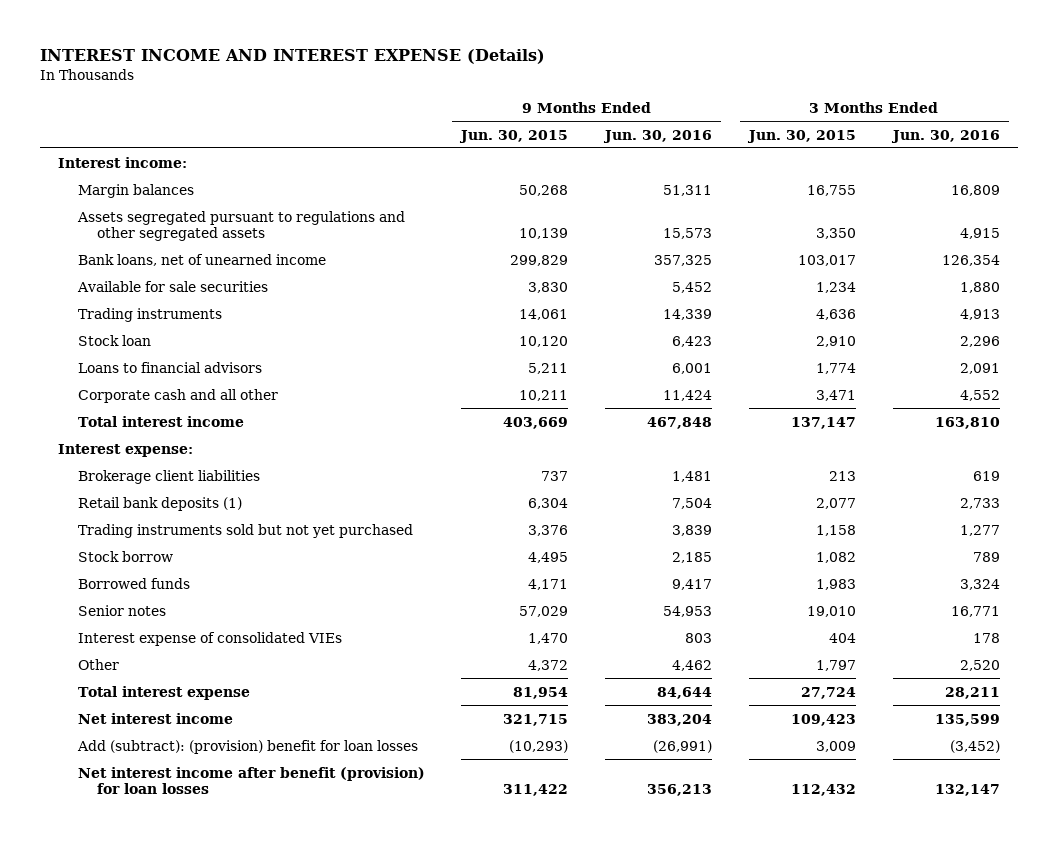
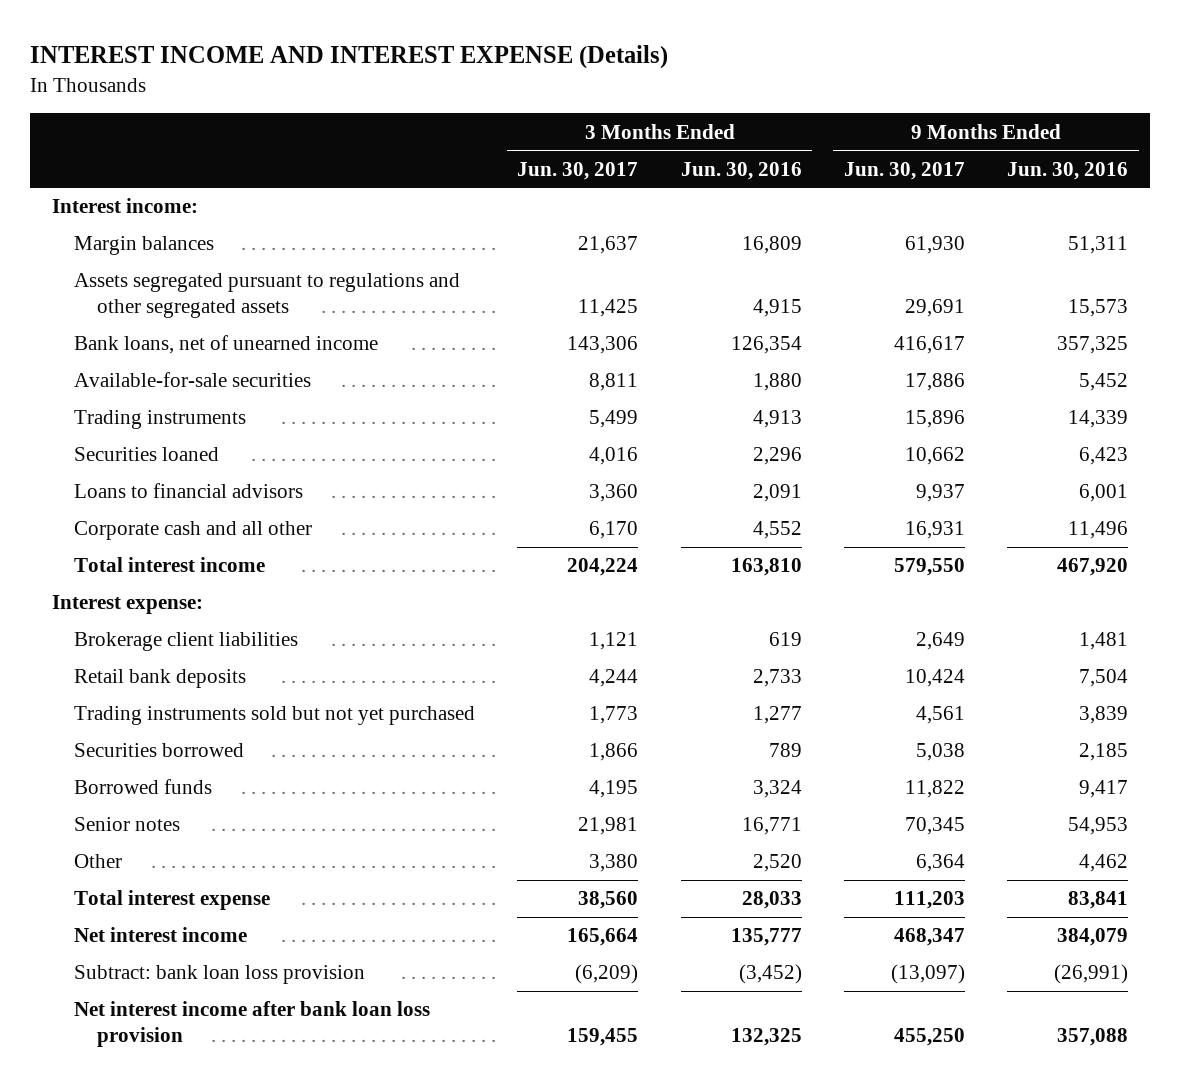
- | 9 Months Ended Jun. 30, 2015 | 9 Months Ended Jun. 30, 2016 | 3 Months Ended Jun. 30, 2015 | 3 Months Ended Jun. 30, 2016
+ | 3 Months Ended Jun. 30, 2017 | 3 Months Ended Jun. 30, 2016 | 9 Months Ended Jun. 30, 2017 | 9 Months Ended Jun. 30, 2016
- Available for sale securities | 3,830 | 5,452 | 1,234 | 1,880
+ Available-for-sale securities | 8,811 | 1,880 | 17,886 | 5,452
- Stock loan | 10,120 | 6,423 | 2,910 | 2,296
+ Securities loaned | 4,016 | 2,296 | 10,662 | 6,423
- Corporate cash and all other | 10,211 | 11,424 | 3,471 | 4,552
- Total interest income | 403,669 | 467,848 | 137,147 | 163,810
+ Corporate cash and all other | 6,170 | 4,552 | 16,931 | 11,496
+ Total interest income | 204,224 | 163,810 | 579,550 | 467,920
- Retail bank deposits (1) | 6,304 | 7,504 | 2,077 | 2,733
+ Retail bank deposits | 4,244 | 2,733 | 10,424 | 7,504
- Stock borrow | 4,495 | 2,185 | 1,082 | 789
+ Securities borrowed | 1,866 | 789 | 5,038 | 2,185
- Interest expense of consolidated VIEs | 1,470 | 803 | 404 | 178
- Total interest expense | 81,954 | 84,644 | 27,724 | 28,211
- Net interest income | 321,715 | 383,204 | 109,423 | 135,599
- Add (subtract): (provision) benefit for loan losses | (10,293) | (26,991) | 3,009 | (3,452)
- Net interest income after benefit (provision) for loan losses | 311,422 | 356,213 | 112,432 | 132,147
+ Total interest expense | 38,560 | 28,033 | 111,203 | 83,841
+ Net interest income | 165,664 | 135,777 | 468,347 | 384,079
+ Subtract: bank loan loss provision | (6,209) | (3,452) | (13,097) | (26,991)
+ Net interest income after bank loan loss provision | 159,455 | 132,325 | 455,250 | 357,088

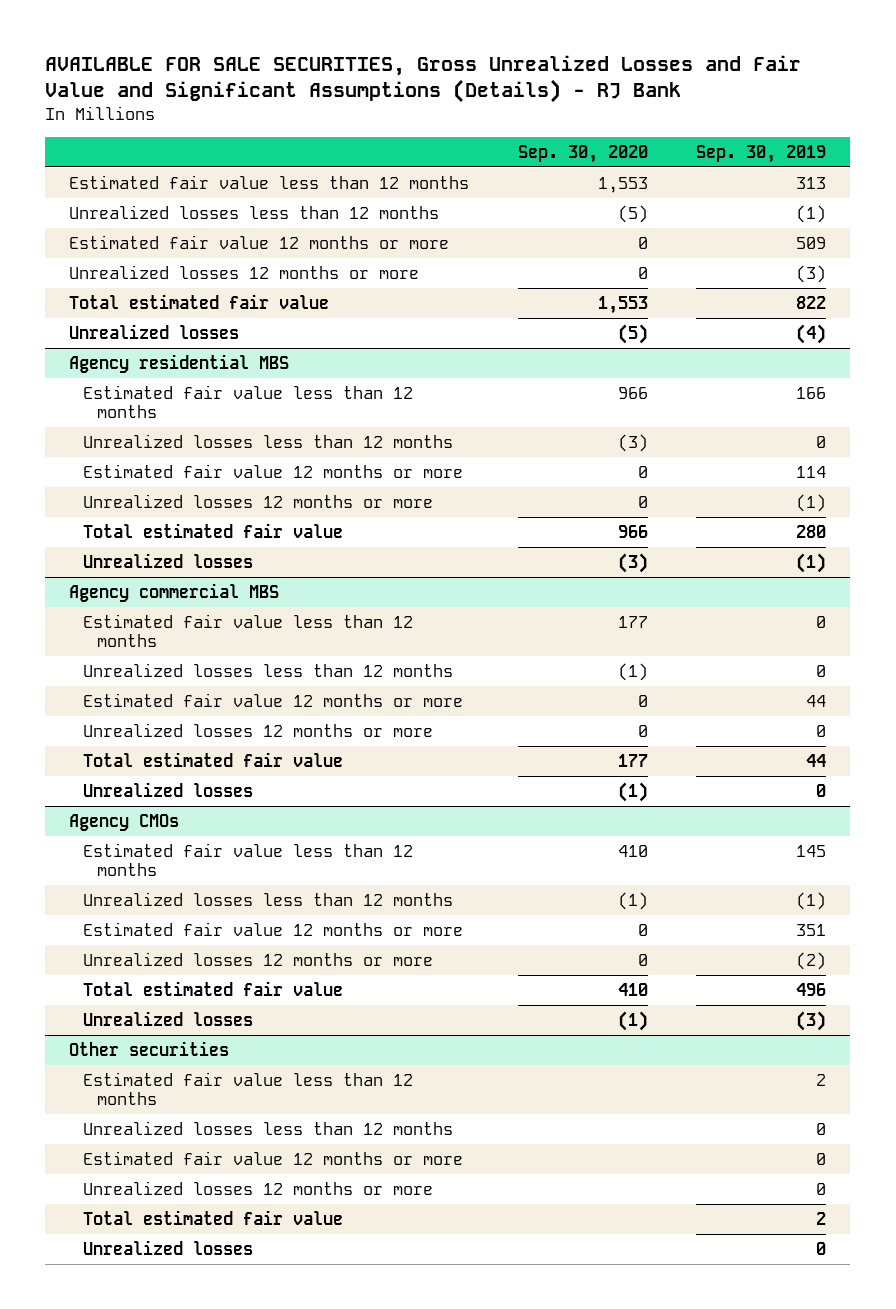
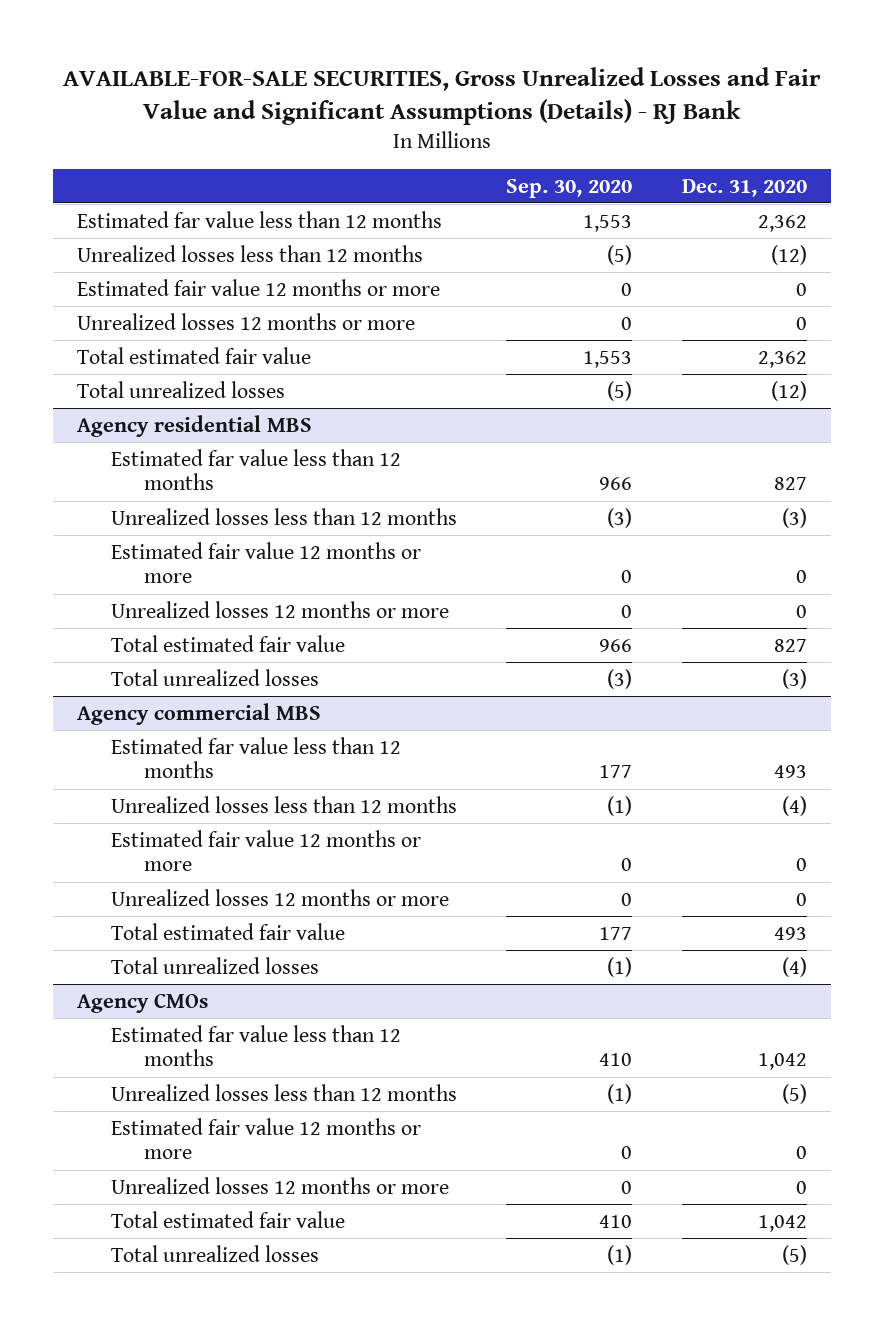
- AVAILABLE FOR SALE SECURITIES, Gross Unrealized Losses and Fair Value and Significant Assumptions (Details) - RJ Bank
+ AVAILABLE-FOR-SALE SECURITIES, Gross Unrealized Losses and Fair Value and Significant Assumptions (Details) - RJ Bank
- | Sep. 30, 2020 | Sep. 30, 2019
+ | Sep. 30, 2020 | Dec. 31, 2020
- Estimated fair value less than 12 months | 1,553 | 313
+ Estimated far value less than 12 months | 1,553 | 2,362
- Unrealized losses | (5) | (4)
+ Total unrealized losses | (5) | (12)
@ Agency residential MBS
- Estimated fair value less than 12 months | 966 | 166
+ Estimated far value less than 12 months | 966 | 827
- Unrealized losses | (3) | (1)
+ Total unrealized losses | (3) | (3)
@ Agency commercial MBS
- Estimated fair value less than 12 months | 177 | 0
+ Estimated far value less than 12 months | 177 | 493
- Unrealized losses | (1) | 0
+ Total unrealized losses | (1) | (4)
@ Agency CMOs
- Estimated fair value less than 12 months | 410 | 145
+ Estimated far value less than 12 months | 410 | 1,042
- Unrealized losses | (1) | (3)
- Other securities
- Estimated fair value less than 12 months | | 2
- Unrealized losses less than 12 months | | 0
- Estimated fair value 12 months or more | | 0
- Unrealized losses 12 months or more | | 0
- Total estimated fair value | | 2
- Unrealized losses | | 0
@ Agency CMOs
+ Total unrealized losses | (1) | (5)

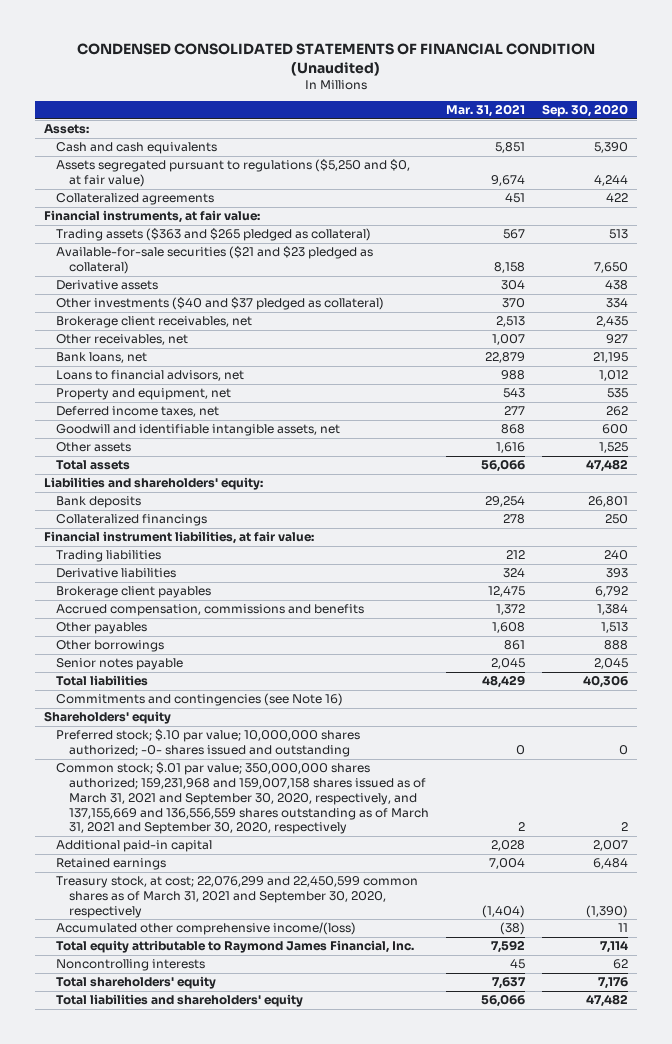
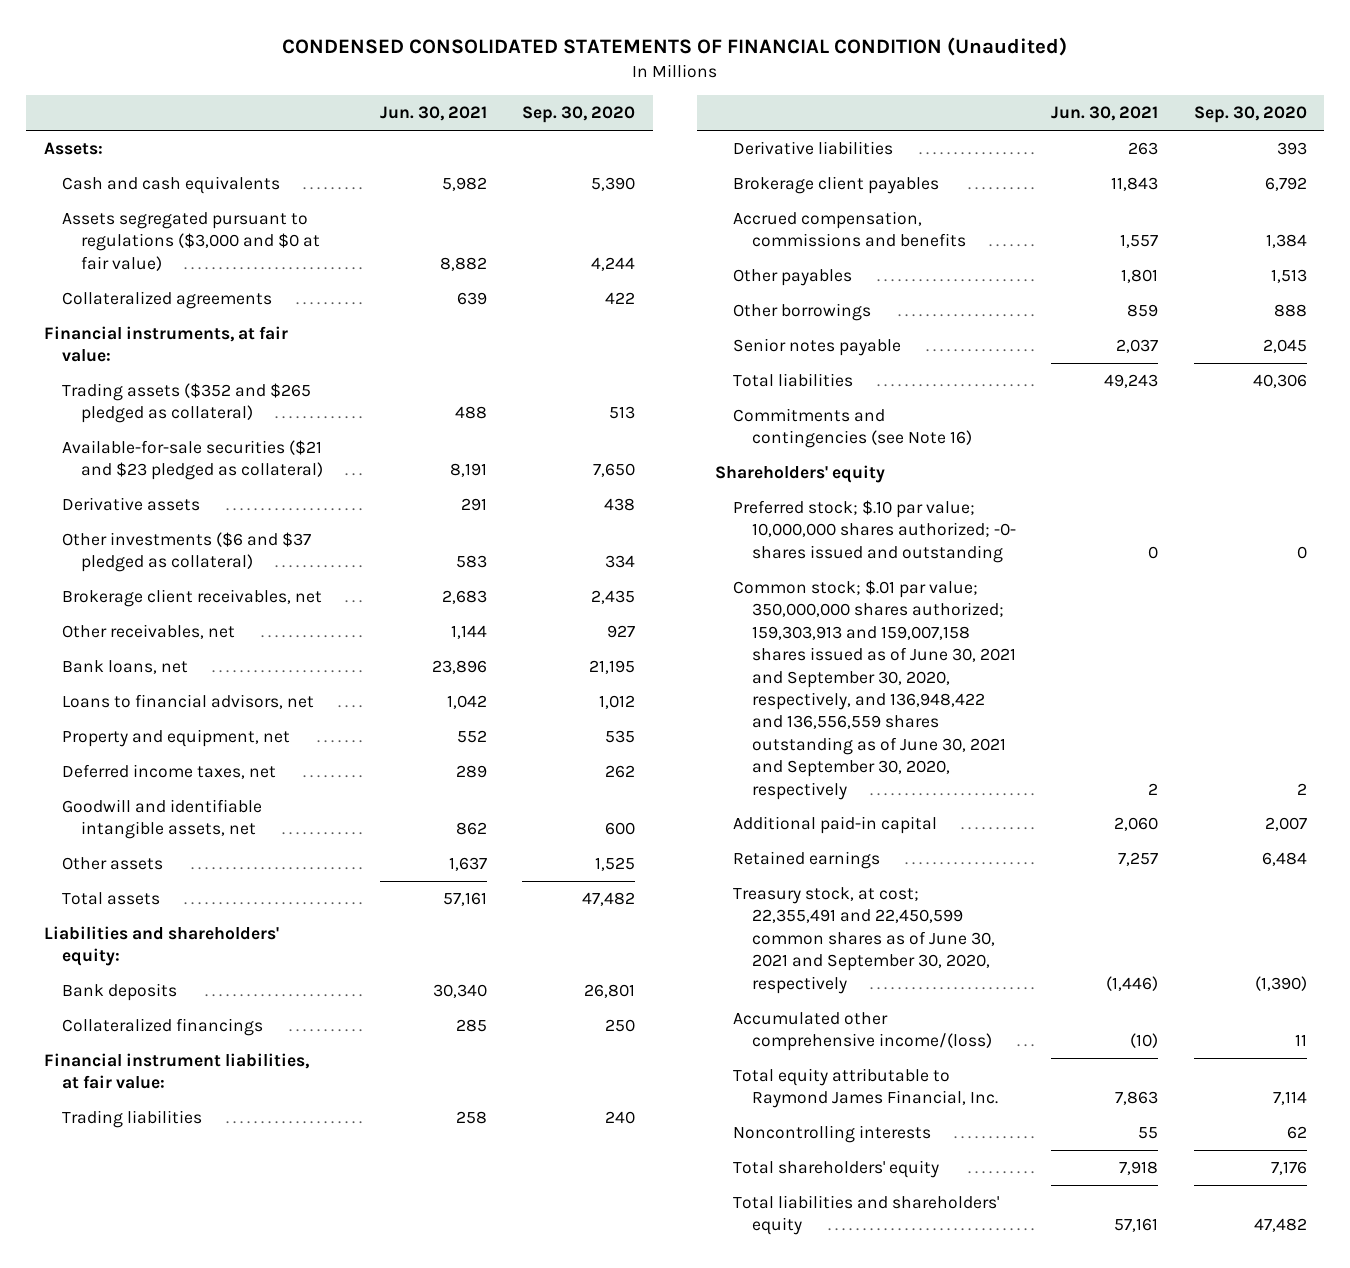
- | Mar. 31, 2021 | Sep. 30, 2020
+ | Jun. 30, 2021 | Sep. 30, 2020
- Assets segregated pursuant to regulations ($5,250 and $0, at fair value) | 9,674 | 4,244
+ Assets segregated pursuant to regulations ($3,000 and $0 at fair value) | 8,882 | 4,244
- Trading assets ($363 and $265 pledged as collateral) | 567 | 513
+ Trading assets ($352 and $265 pledged as collateral) | 488 | 513
- Other investments ($40 and $37 pledged as collateral) | 370 | 334
+ Other investments ($6 and $37 pledged as collateral) | 583 | 334
- Common stock; $.01 par value; 350,000,000 shares authorized; 159,231,968 and 159,007,158 shares issued as of March 31, 2021 and September 30, 2020, respectively, and 137,155,669 and 136,556,559 shares outstanding as of March 31, 2021 and September 30, 2020, respectively | 2 | 2
+ Common stock; $.01 par value; 350,000,000 shares authorized; 159,303,913 and 159,007,158 shares issued as of June 30, 2021 and September 30, 2020, respectively, and 136,948,422 and 136,556,559 shares outstanding as of June 30, 2021 and September 30, 2020, respectively | 2 | 2
- Treasury stock, at cost; 22,076,299 and 22,450,599 common shares as of March 31, 2021 and September 30, 2020, respectively | (1,404) | (1,390)
+ Treasury stock, at cost; 22,355,491 and 22,450,599 common shares as of June 30, 2021 and September 30, 2020, respectively | (1,446) | (1,390)

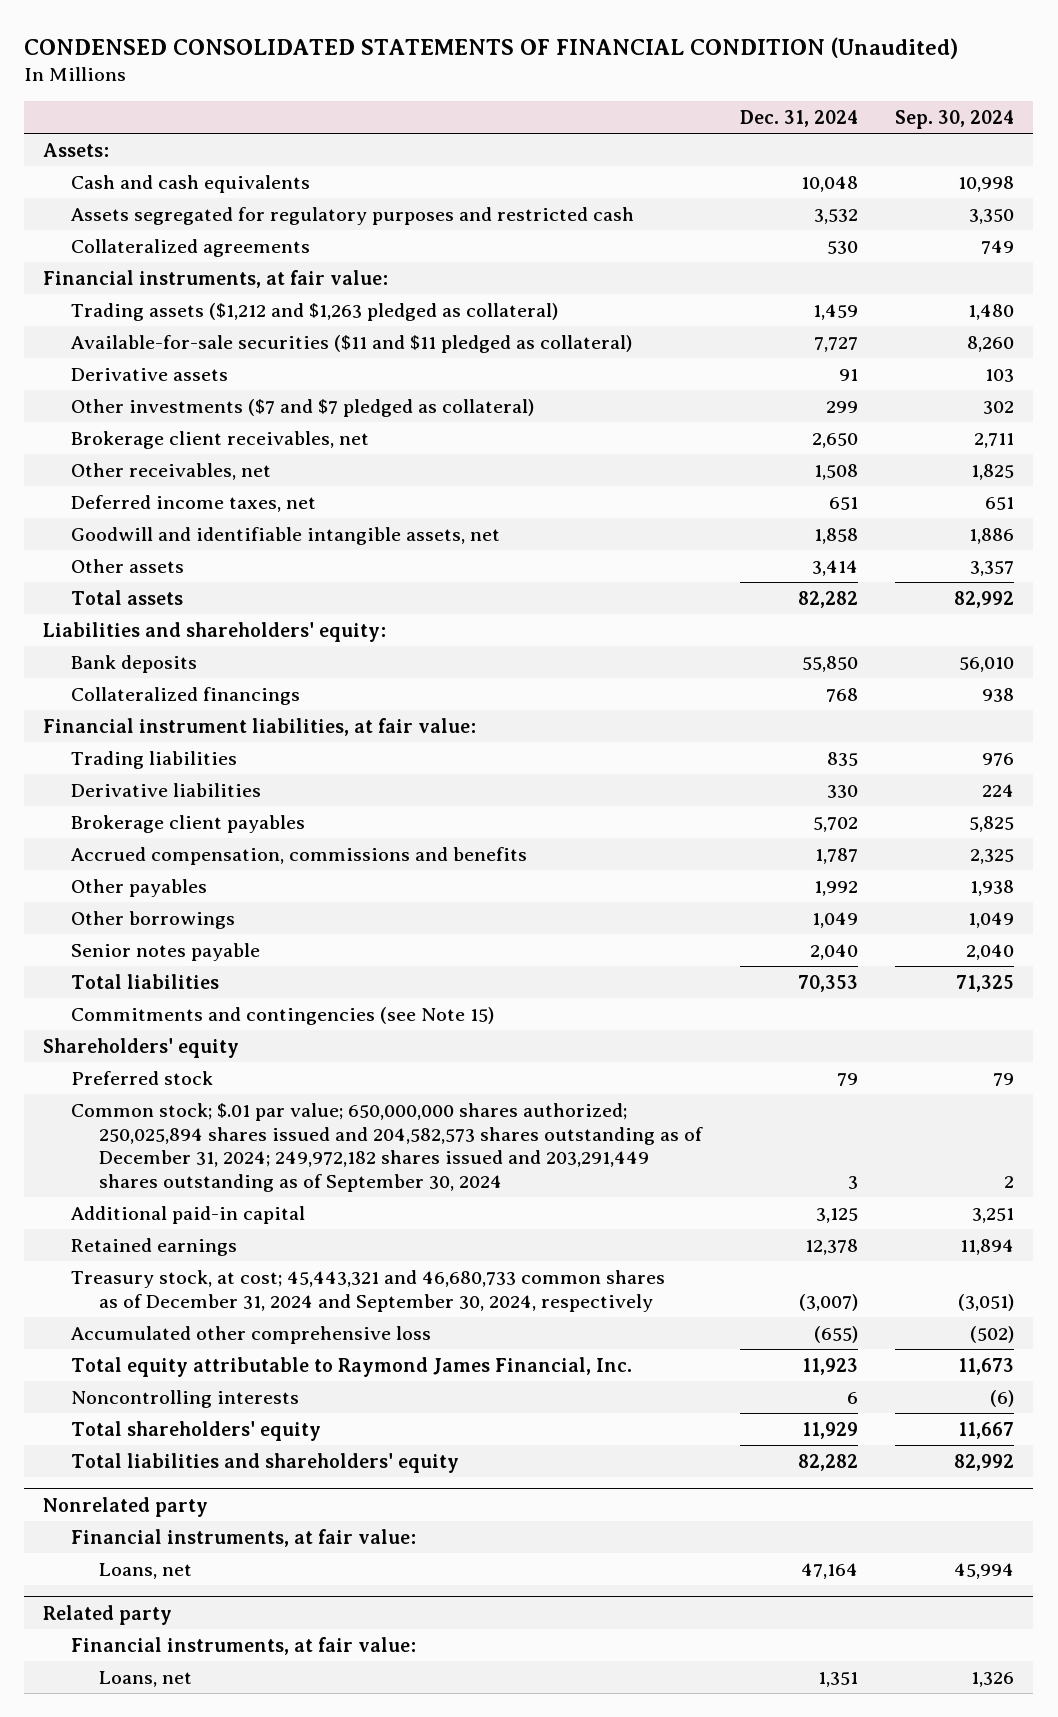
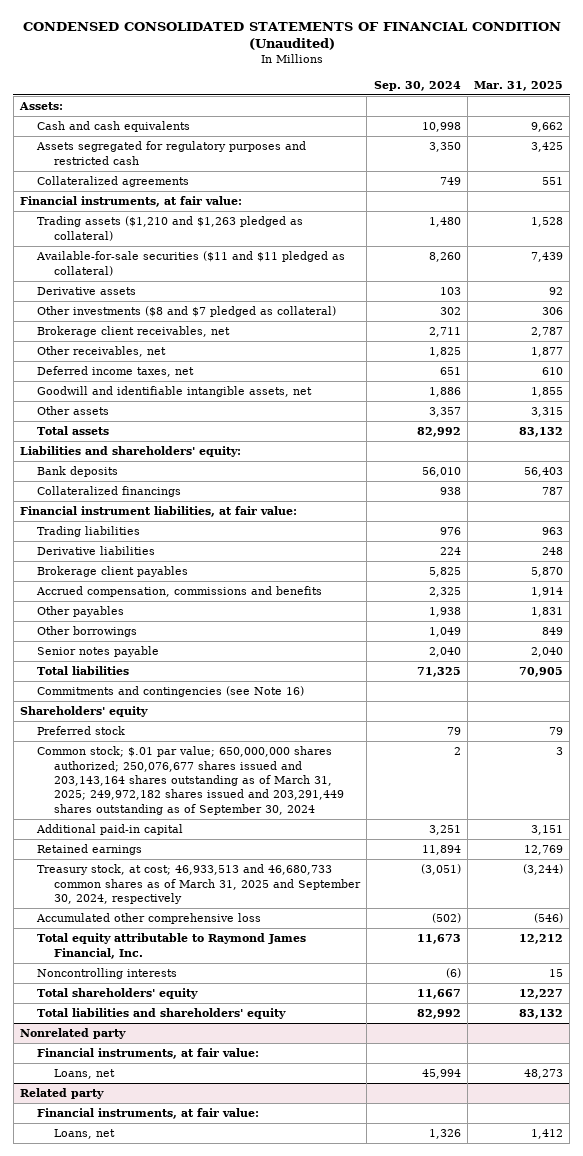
- | Dec. 31, 2024 | Sep. 30, 2024
+ | Sep. 30, 2024 | Mar. 31, 2025
- Trading assets ($1,212 and $1,263 pledged as collateral) | 1,459 | 1,480
+ Trading assets ($1,210 and $1,263 pledged as collateral) | 1,480 | 1,528
- Other investments ($7 and $7 pledged as collateral) | 299 | 302
+ Other investments ($8 and $7 pledged as collateral) | 302 | 306
- Commitments and contingencies (see Note 15)
+ Commitments and contingencies (see Note 16)
- Common stock; $.01 par value; 650,000,000 shares authorized; 250,025,894 shares issued and 204,582,573 shares outstanding as of December 31, 2024; 249,972,182 shares issued and 203,291,449 shares outstanding as of September 30, 2024 | 3 | 2
+ Common stock; $.01 par value; 650,000,000 shares authorized; 250,076,677 shares issued and 203,143,164 shares outstanding as of March 31, 2025; 249,972,182 shares issued and 203,291,449 shares outstanding as of September 30, 2024 | 2 | 3
- Treasury stock, at cost; 45,443,321 and 46,680,733 common shares as of December 31, 2024 and September 30, 2024, respectively | (3,007) | (3,051)
+ Treasury stock, at cost; 46,933,513 and 46,680,733 common shares as of March 31, 2025 and September 30, 2024, respectively | (3,051) | (3,244)

